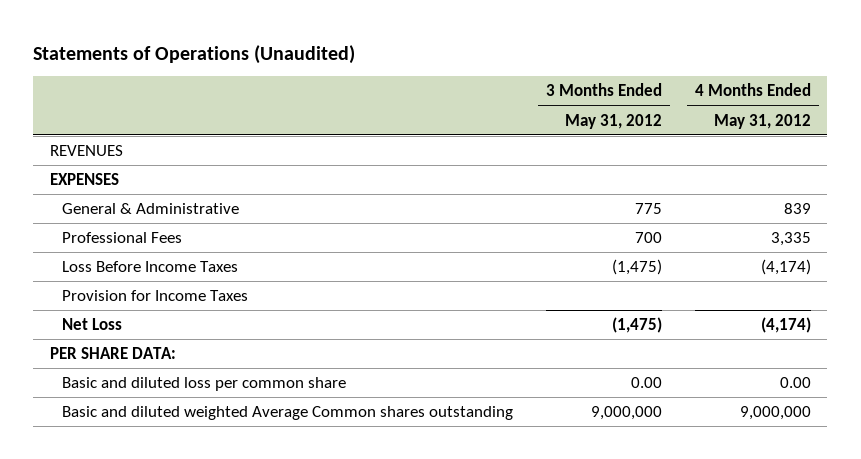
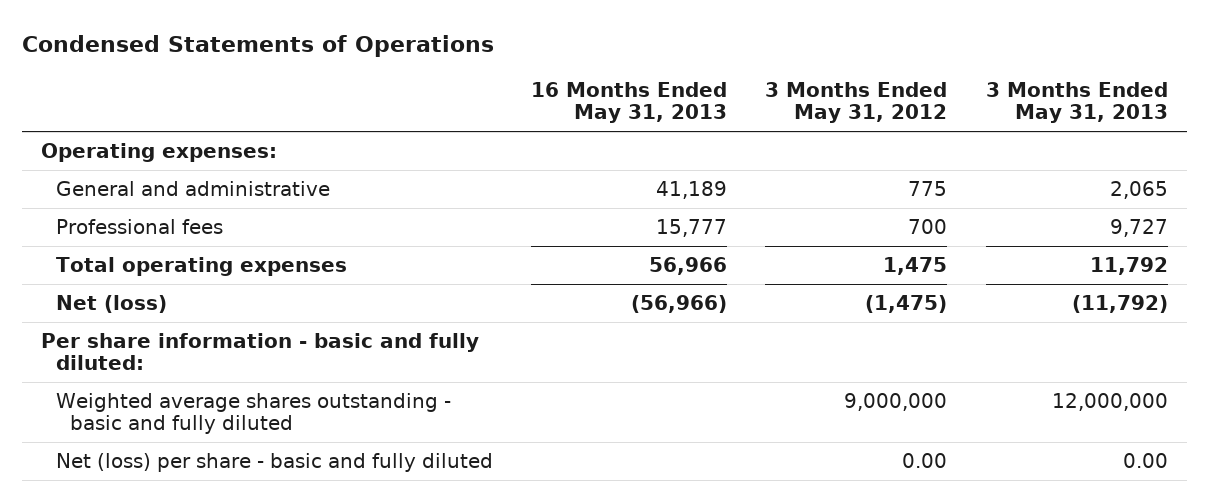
- Statements of Operations (Unaudited)
+ Condensed Statements of Operations
- | 3 Months Ended May 31, 2012 | 4 Months Ended May 31, 2012
+ | 16 Months Ended May 31, 2013 | 3 Months Ended May 31, 2012 | 3 Months Ended May 31, 2013
- REVENUES
- EXPENSES
- General & Administrative | 775 | 839
- Professional Fees | 700 | 3,335
- Loss Before Income Taxes | (1,475) | (4,174)
- Provision for Income Taxes
- Net Loss | (1,475) | (4,174)
- PER SHARE DATA:
- Basic and diluted loss per common share | 0.00 | 0.00
- Basic and diluted weighted Average Common shares outstanding | 9,000,000 | 9,000,000
+ Operating expenses:
+ General and administrative | 41,189 | 775 | 2,065
+ Professional fees | 15,777 | 700 | 9,727
+ Total operating expenses | 56,966 | 1,475 | 11,792
+ Net (loss) | (56,966) | (1,475) | (11,792)
+ Per share information - basic and fully diluted:
+ Weighted average shares outstanding - basic and fully diluted | | 9,000,000 | 12,000,000
+ Net (loss) per share - basic and fully diluted | | 0.00 | 0.00

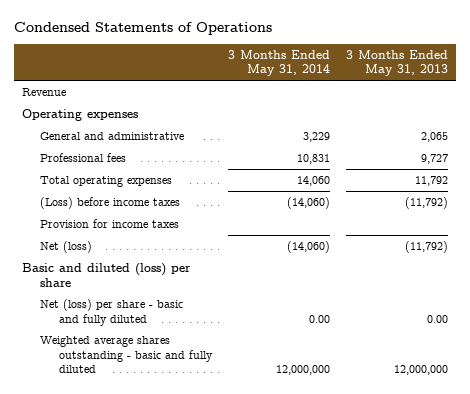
- | 16 Months Ended May 31, 2013 | 3 Months Ended May 31, 2012 | 3 Months Ended May 31, 2013
+ | 3 Months Ended May 31, 2014 | 3 Months Ended May 31, 2013
- Operating expenses:
+ Revenue
+ Operating expenses
+ (Loss) before income taxes | (14,060) | (11,792)
+ Provision for income taxes
- Per share information - basic and fully diluted:
+ Basic and diluted (loss) per share
moved down: Weighted average shares outstanding - basic and fully diluted | 12,000,000 | 12,000,000

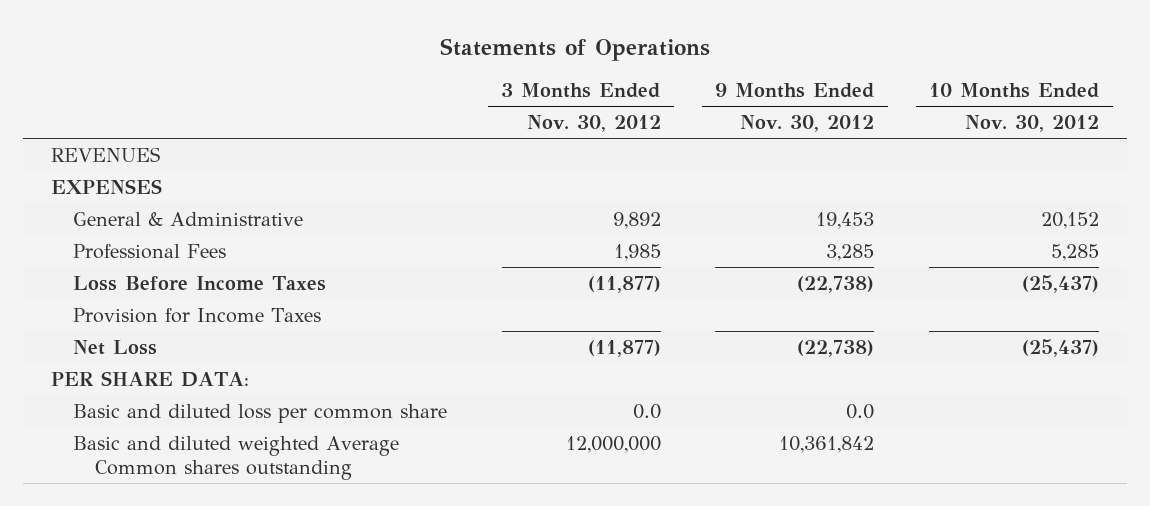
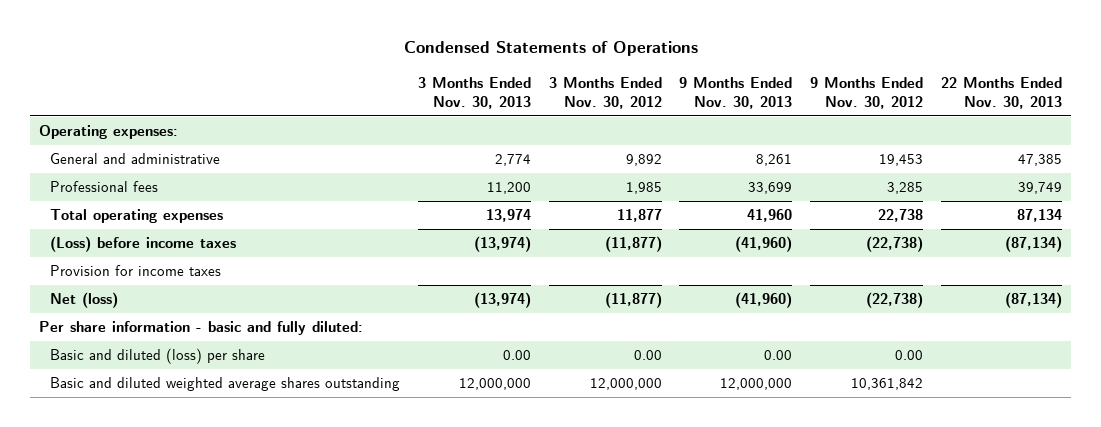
- Statements of Operations
+ Condensed Statements of Operations
- | 3 Months Ended Nov. 30, 2012 | 9 Months Ended Nov. 30, 2012 | 10 Months Ended Nov. 30, 2012
+ | 3 Months Ended Nov. 30, 2013 | 3 Months Ended Nov. 30, 2012 | 9 Months Ended Nov. 30, 2013 | 9 Months Ended Nov. 30, 2012 | 22 Months Ended Nov. 30, 2013
- REVENUES
- EXPENSES
- General & Administrative | 9,892 | 19,453 | 20,152
- Professional Fees | 1,985 | 3,285 | 5,285
- Loss Before Income Taxes | (11,877) | (22,738) | (25,437)
- Provision for Income Taxes
- Net Loss | (11,877) | (22,738) | (25,437)
- PER SHARE DATA:
- Basic and diluted loss per common share | 0.0 | 0.0 |
- Basic and diluted weighted Average Common shares outstanding | 12,000,000 | 10,361,842 |
+ Operating expenses:
+ General and administrative | 2,774 | 9,892 | 8,261 | 19,453 | 47,385
+ Professional fees | 11,200 | 1,985 | 33,699 | 3,285 | 39,749
+ Total operating expenses | 13,974 | 11,877 | 41,960 | 22,738 | 87,134
+ (Loss) before income taxes | (13,974) | (11,877) | (41,960) | (22,738) | (87,134)
+ Provision for income taxes
+ Net (loss) | (13,974) | (11,877) | (41,960) | (22,738) | (87,134)
+ Per share information - basic and fully diluted:
+ Basic and diluted (loss) per share | 0.00 | 0.00 | 0.00 | 0.00 |
+ Basic and diluted weighted average shares outstanding | 12,000,000 | 12,000,000 | 12,000,000 | 10,361,842 |

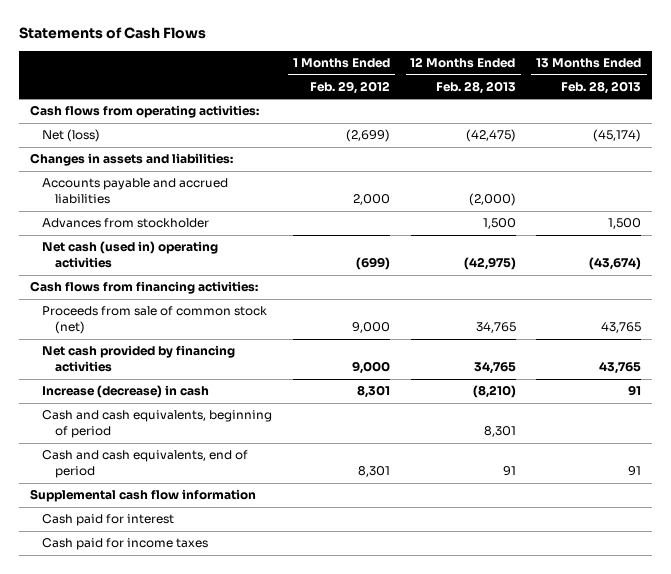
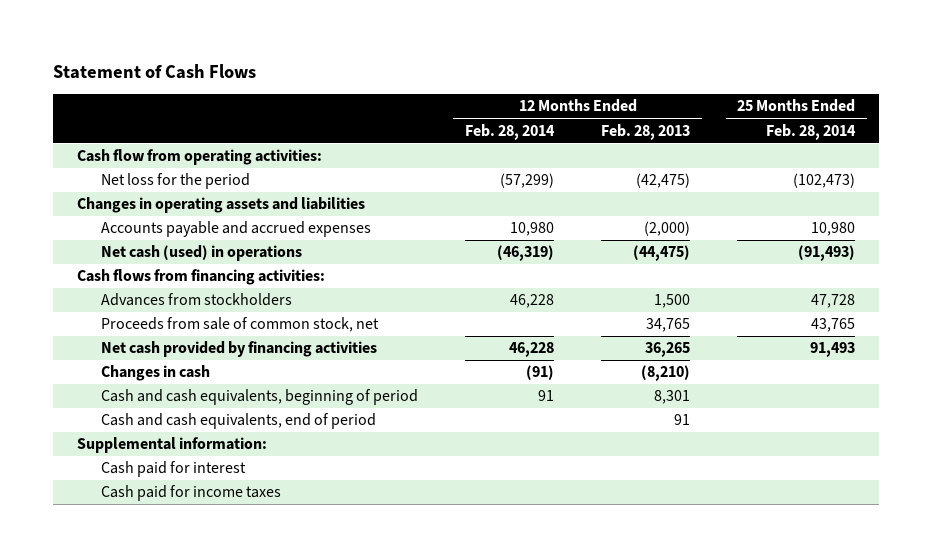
- Statements of Cash Flows
+ Statement of Cash Flows
- | 1 Months Ended Feb. 29, 2012 | 12 Months Ended Feb. 28, 2013 | 13 Months Ended Feb. 28, 2013
+ | 12 Months Ended Feb. 28, 2014 | 12 Months Ended Feb. 28, 2013 | 25 Months Ended Feb. 28, 2014
- Cash flows from operating activities:
- Net (loss) | (2,699) | (42,475) | (45,174)
- Changes in assets and liabilities:
- Accounts payable and accrued liabilities | 2,000 | (2,000) |
- Advances from stockholder | | 1,500 | 1,500
- Net cash (used in) operating activities | (699) | (42,975) | (43,674)
+ Cash flow from operating activities:
+ Net loss for the period | (57,299) | (42,475) | (102,473)
+ Changes in operating assets and liabilities
+ Accounts payable and accrued expenses | 10,980 | (2,000) | 10,980
+ Net cash (used) in operations | (46,319) | (44,475) | (91,493)
- Proceeds from sale of common stock (net) | 9,000 | 34,765 | 43,765
- Net cash provided by financing activities | 9,000 | 34,765 | 43,765
- Increase (decrease) in cash | 8,301 | (8,210) | 91
+ Advances from stockholders | 46,228 | 1,500 | 47,728
+ Proceeds from sale of common stock, net | | 34,765 | 43,765
+ Net cash provided by financing activities | 46,228 | 36,265 | 91,493
+ Changes in cash | (91) | (8,210) |
- Supplemental cash flow information
+ Supplemental information:

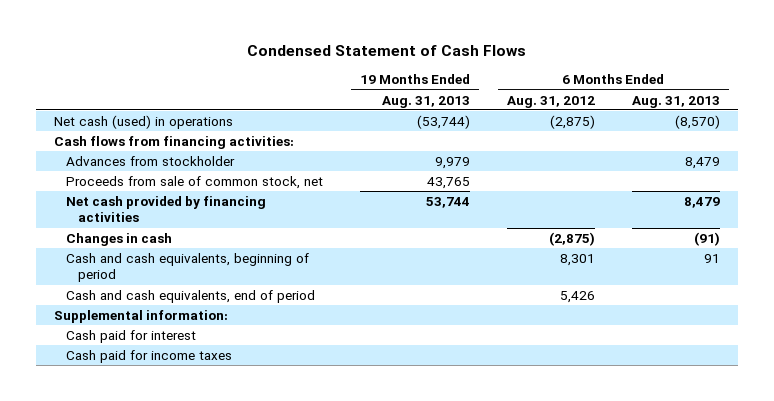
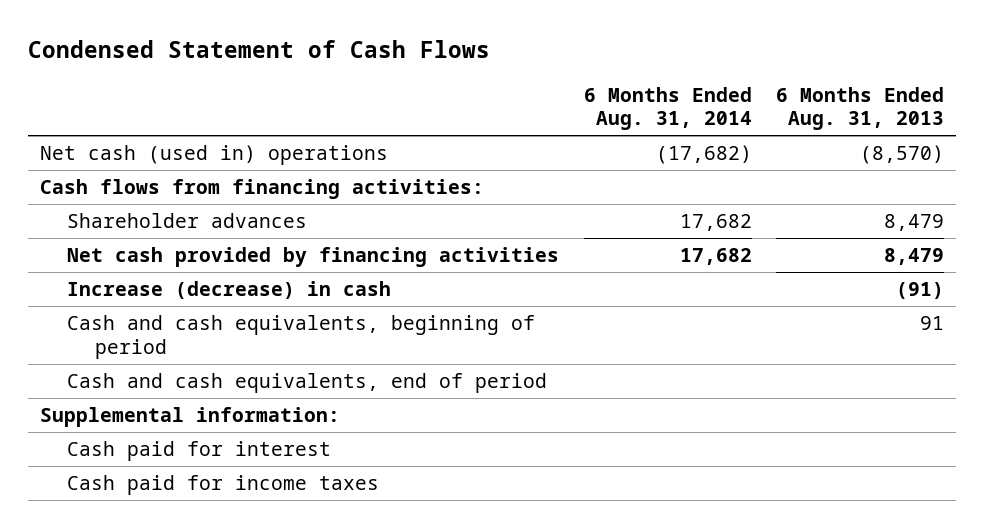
- | 19 Months Ended Aug. 31, 2013 | 6 Months Ended Aug. 31, 2012 | 6 Months Ended Aug. 31, 2013
+ | 6 Months Ended Aug. 31, 2014 | 6 Months Ended Aug. 31, 2013
- Net cash (used) in operations | (53,744) | (2,875) | (8,570)
+ Net cash (used in) operations | (17,682) | (8,570)
- Advances from stockholder | 9,979 | | 8,479
- Proceeds from sale of common stock, net | 43,765 | |
+ Shareholder advances | 17,682 | 8,479
- Changes in cash | | (2,875) | (91)
+ Increase (decrease) in cash | | (91)

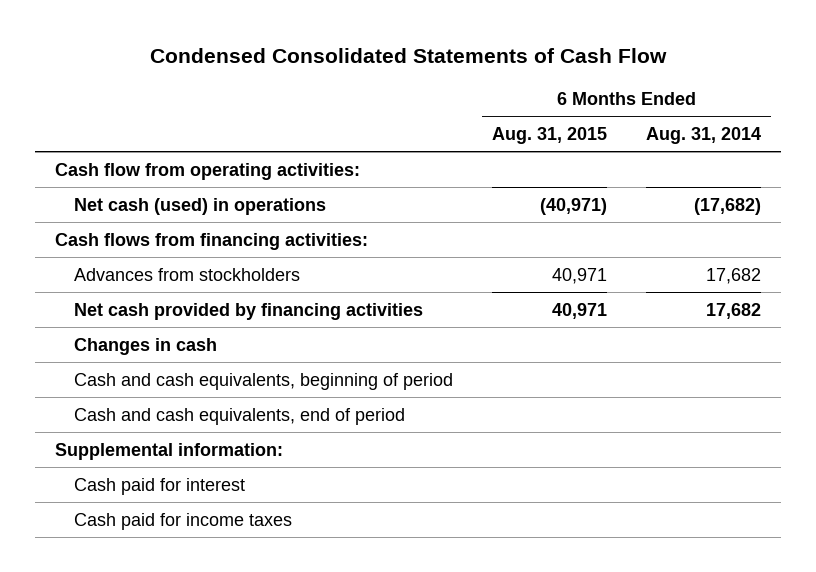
- Condensed Statement of Cash Flows
+ Condensed Consolidated Statements of Cash Flow
- | 6 Months Ended Aug. 31, 2014 | 6 Months Ended Aug. 31, 2013
+ | 6 Months Ended Aug. 31, 2015 | 6 Months Ended Aug. 31, 2014
- Net cash (used in) operations | (17,682) | (8,570)
+ Cash flow from operating activities:
+ Net cash (used) in operations | (40,971) | (17,682)
- Shareholder advances | 17,682 | 8,479
+ Advances from stockholders | 40,971 | 17,682
- Increase (decrease) in cash | | (91)
+ Changes in cash

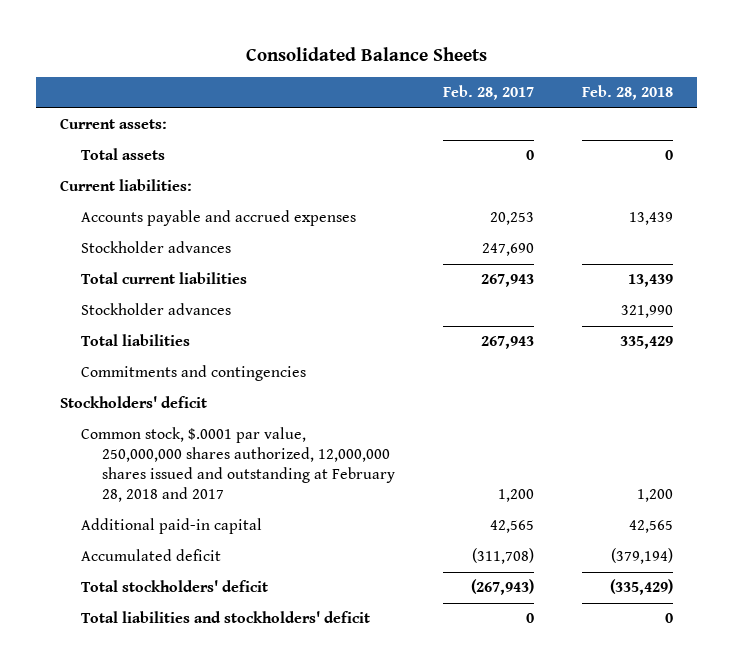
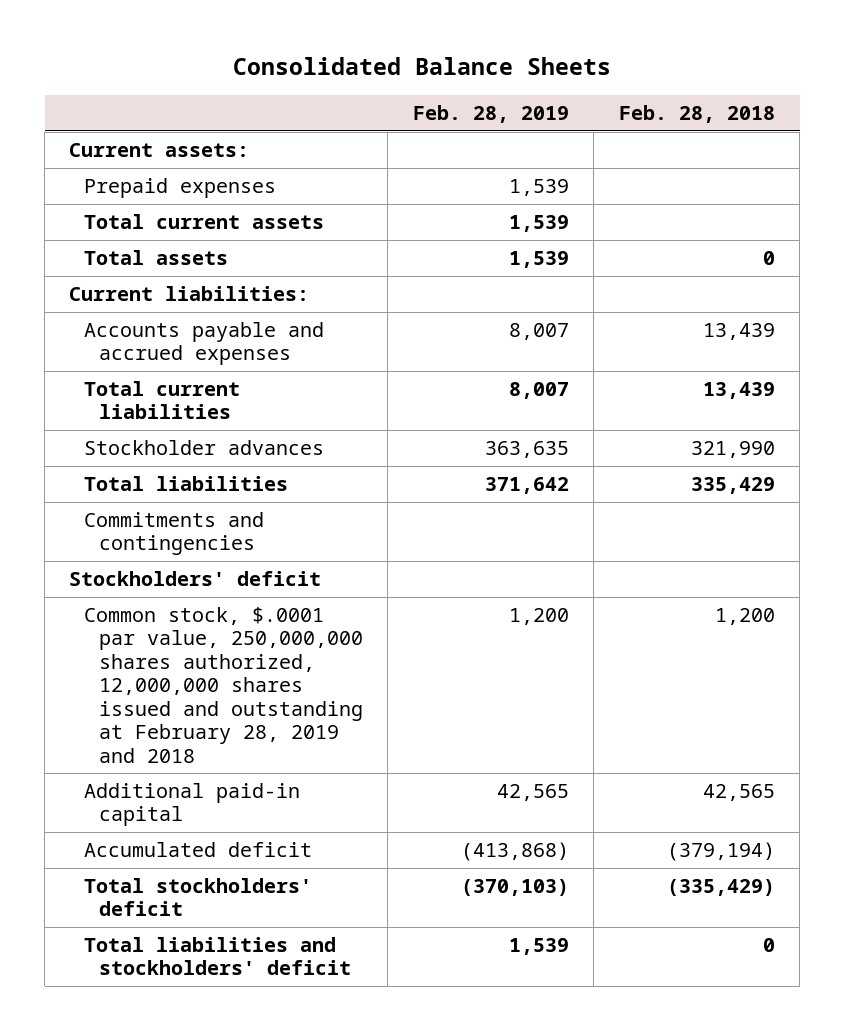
- | Feb. 28, 2017 | Feb. 28, 2018
+ | Feb. 28, 2019 | Feb. 28, 2018
+ Prepaid expenses | 1,539 |
+ Total current assets | 1,539 |
- Stockholder advances | 247,690 |
- Common stock, $.0001 par value, 250,000,000 shares authorized, 12,000,000 shares issued and outstanding at February 28, 2018 and 2017 | 1,200 | 1,200
+ Common stock, $.0001 par value, 250,000,000 shares authorized, 12,000,000 shares issued and outstanding at February 28, 2019 and 2018 | 1,200 | 1,200

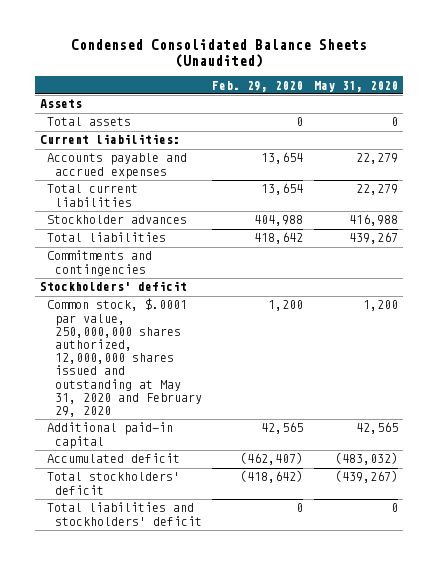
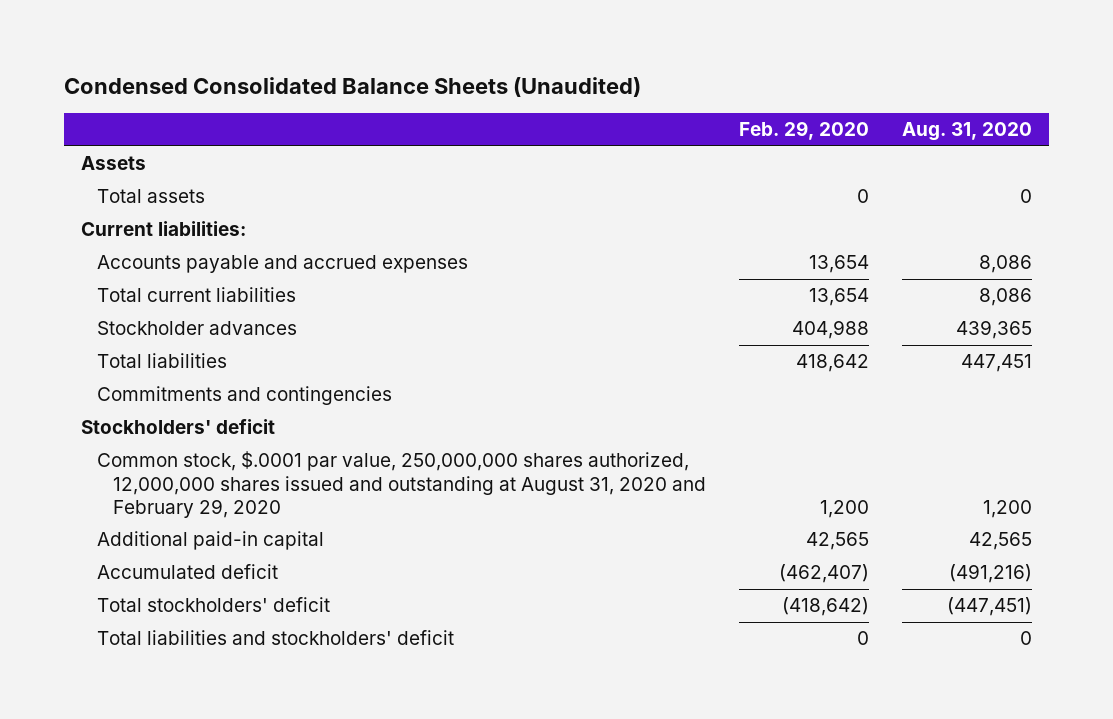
- | Feb. 29, 2020 | May 31, 2020
+ | Feb. 29, 2020 | Aug. 31, 2020
- Common stock, $.0001 par value, 250,000,000 shares authorized, 12,000,000 shares issued and outstanding at May 31, 2020 and February 29, 2020 | 1,200 | 1,200
+ Common stock, $.0001 par value, 250,000,000 shares authorized, 12,000,000 shares issued and outstanding at August 31, 2020 and February 29, 2020 | 1,200 | 1,200

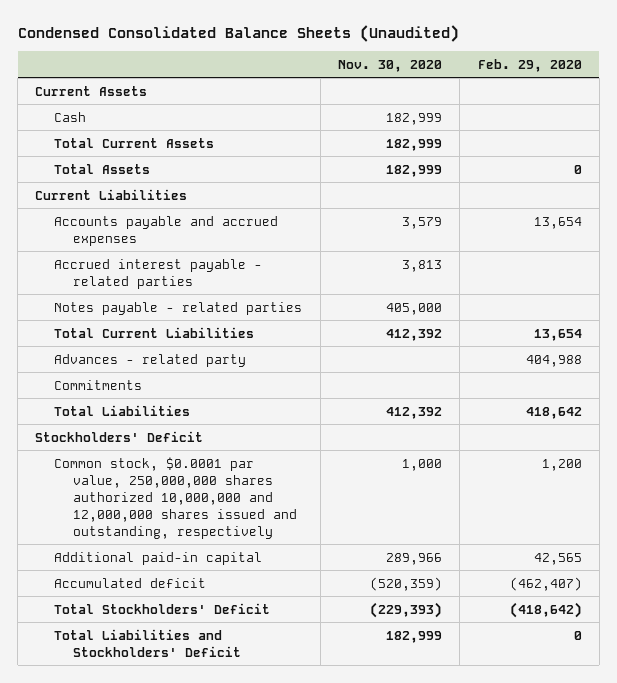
- | Feb. 29, 2020 | Aug. 31, 2020
+ | Nov. 30, 2020 | Feb. 29, 2020
- Assets
- Total assets | 0 | 0
- Current liabilities:
+ Current Assets
+ Cash | 182,999 |
+ Total Current Assets | 182,999 |
+ Total Assets | 182,999 | 0
+ Current Liabilities
- Total current liabilities | 13,654 | 8,086
- Stockholder advances | 404,988 | 439,365
- Total liabilities | 418,642 | 447,451
- Commitments and contingencies
- Stockholders' deficit
- Common stock, $.0001 par value, 250,000,000 shares authorized, 12,000,000 shares issued and outstanding at August 31, 2020 and February 29, 2020 | 1,200 | 1,200
+ Accrued interest payable - related parties | 3,813 |
+ Notes payable - related parties | 405,000 |
+ Total Current Liabilities | 412,392 | 13,654
+ Advances - related party | | 404,988
+ Commitments
+ Total Liabilities | 412,392 | 418,642
+ Stockholders' Deficit
+ Common stock, $0.0001 par value, 250,000,000 shares authorized 10,000,000 and 12,000,000 shares issued and outstanding, respectively | 1,000 | 1,200
- Total stockholders' deficit | (418,642) | (447,451)
- Total liabilities and stockholders' deficit | 0 | 0
+ Total Stockholders' Deficit | (229,393) | (418,642)
+ Total Liabilities and Stockholders' Deficit | 182,999 | 0

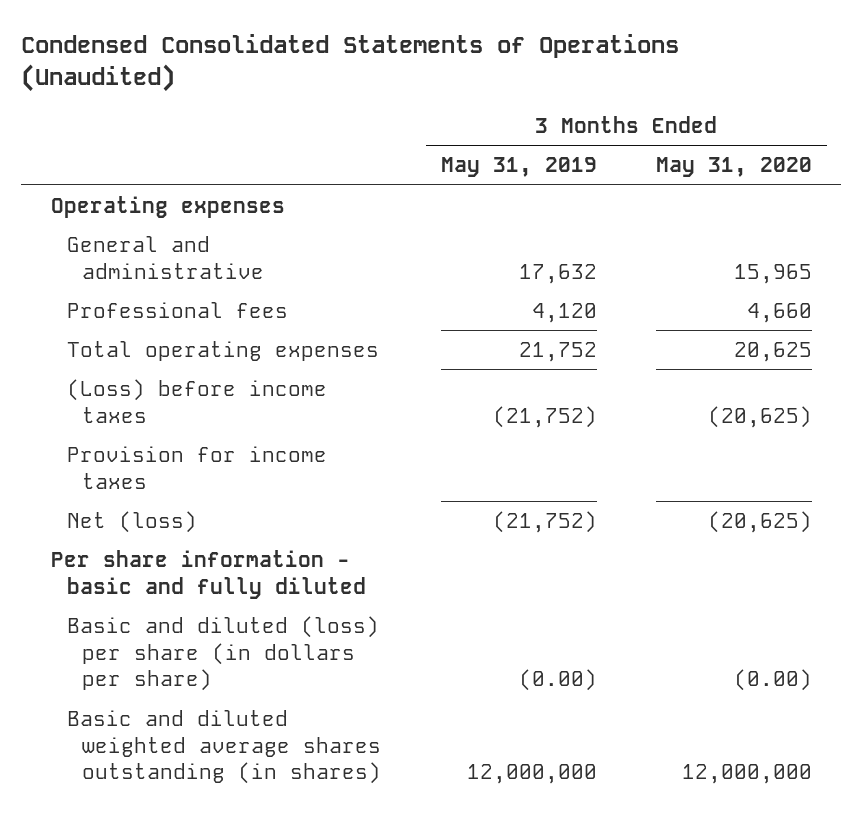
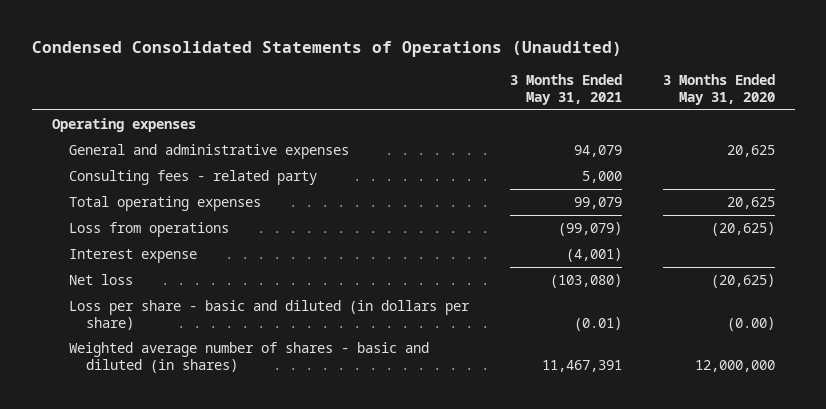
- | 3 Months Ended May 31, 2019 | 3 Months Ended May 31, 2020
+ | 3 Months Ended May 31, 2021 | 3 Months Ended May 31, 2020
- General and administrative | 17,632 | 15,965
- Professional fees | 4,120 | 4,660
+ General and administrative expenses | 94,079 | 20,625
+ Consulting fees - related party | 5,000 |
- (Loss) before income taxes | (21,752) | (20,625)
- Provision for income taxes
- Net (loss) | (21,752) | (20,625)
- Per share information - basic and fully diluted
- Basic and diluted (loss) per share (in dollars per share) | (0.00) | (0.00)
- Basic and diluted weighted average shares outstanding (in shares) | 12,000,000 | 12,000,000
+ Loss from operations | (99,079) | (20,625)
+ Interest expense | (4,001) |
+ Net loss | (103,080) | (20,625)
+ Loss per share - basic and diluted (in dollars per share) | (0.01) | (0.00)
+ Weighted average number of shares - basic and diluted (in shares) | 11,467,391 | 12,000,000

